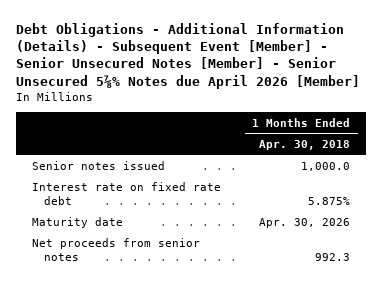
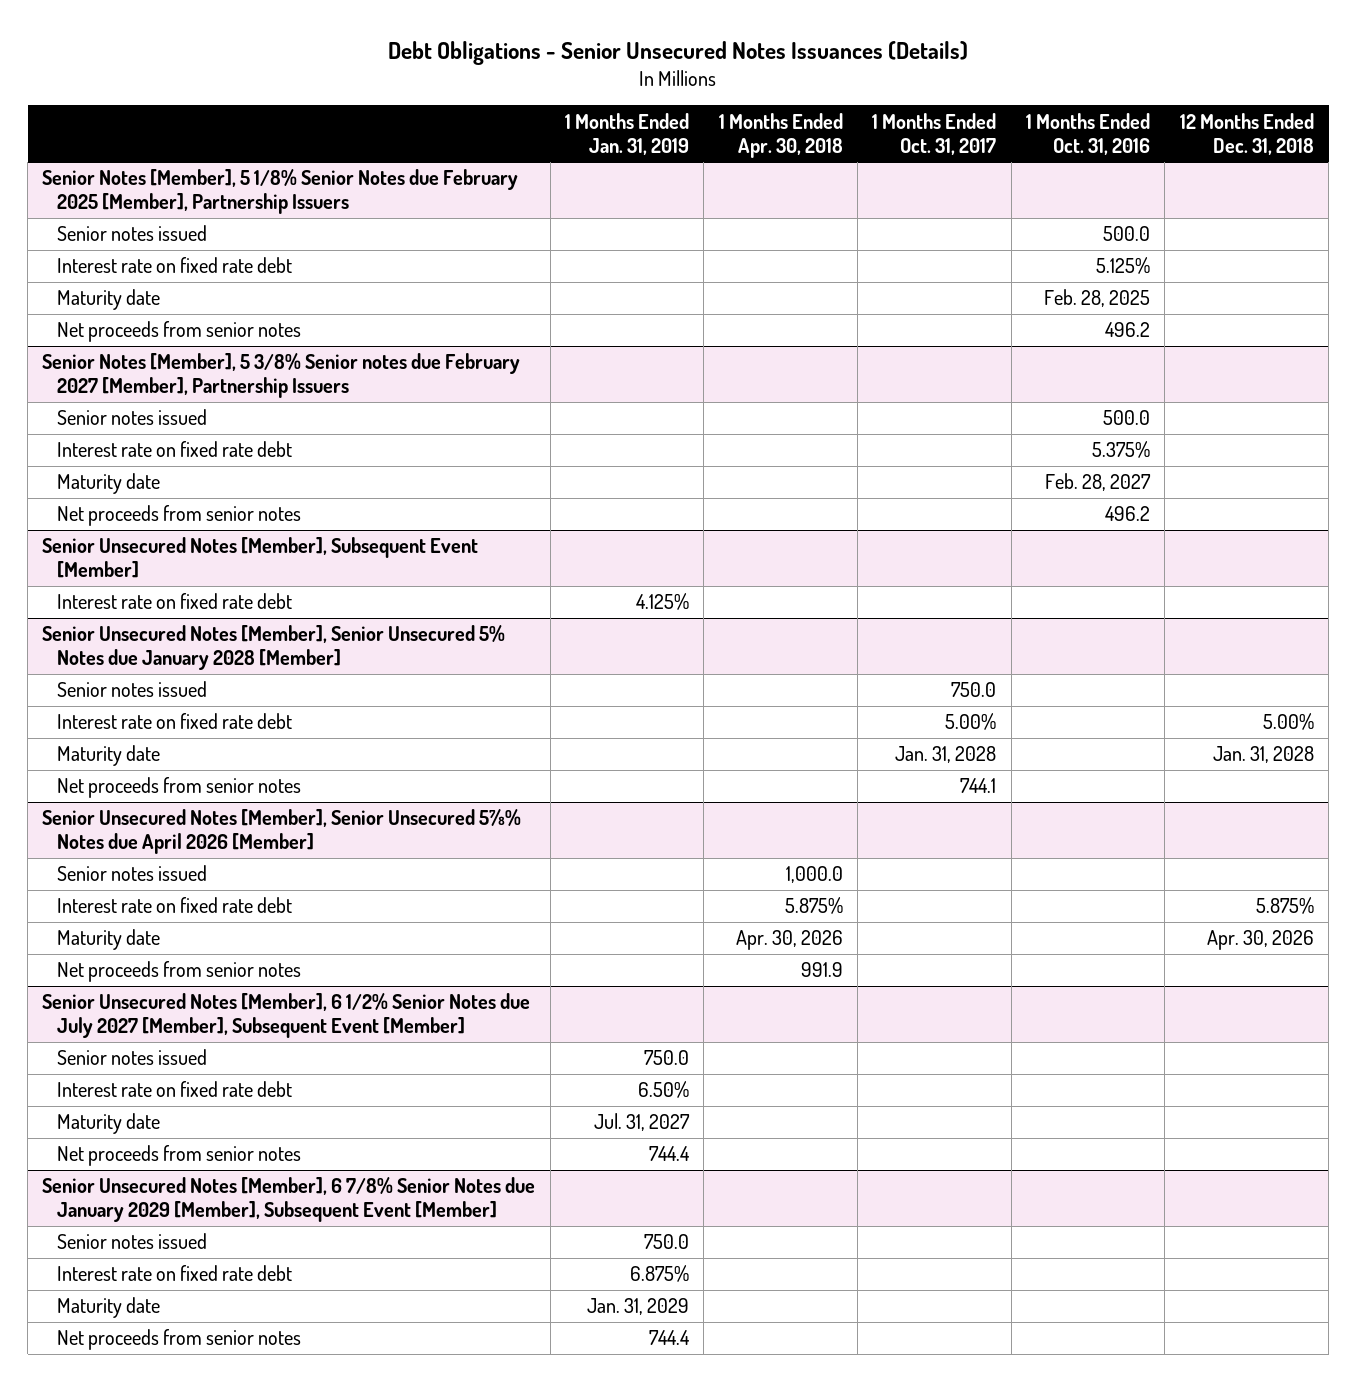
- Debt Obligations - Additional Information (Details) - Subsequent Event [Member] - Senior Unsecured Notes [Member] - Senior Unsecured 5⅞% Notes due April 2026 [Member]
+ Debt Obligations - Senior Unsecured Notes Issuances (Details)
- | 1 Months Ended Apr. 30, 2018
+ | 1 Months Ended Jan. 31, 2019 | 1 Months Ended Apr. 30, 2018 | 1 Months Ended Oct. 31, 2017 | 1 Months Ended Oct. 31, 2016 | 12 Months Ended Dec. 31, 2018
+ Senior Notes [Member], 5 1/8% Senior Notes due February 2025 [Member], Partnership Issuers
+ Senior notes issued | | | | 500.0 |
+ Interest rate on fixed rate debt | | | | 5.125% |
+ Maturity date | | | | Feb. 28, 2025 |
+ Net proceeds from senior notes | | | | 496.2 |
+ Senior Notes [Member], 5 3/8% Senior notes due February 2027 [Member], Partnership Issuers
+ Senior notes issued | | | | 500.0 |
+ Interest rate on fixed rate debt | | | | 5.375% |
+ Maturity date | | | | Feb. 28, 2027 |
+ Net proceeds from senior notes | | | | 496.2 |
+ Senior Unsecured Notes [Member], Subsequent Event [Member]
+ Interest rate on fixed rate debt | 4.125% | | | |
+ Senior Unsecured Notes [Member], Senior Unsecured 5% Notes due January 2028 [Member]
+ Senior notes issued | | | 750.0 | |
+ Interest rate on fixed rate debt | | | 5.00% | | 5.00%
+ Maturity date | | | Jan. 31, 2028 | | Jan. 31, 2028
+ Net proceeds from senior notes | | | 744.1 | |
+ Senior Unsecured Notes [Member], Senior Unsecured 5⅞% Notes due April 2026 [Member]
- Net proceeds from senior notes | 992.3
+ Net proceeds from senior notes | | 991.9 | | |
+ Senior Unsecured Notes [Member], 6 1/2% Senior Notes due July 2027 [Member], Subsequent Event [Member]
+ Senior notes issued | 750.0 | | | |
+ Interest rate on fixed rate debt | 6.50% | | | |
+ Maturity date | Jul. 31, 2027 | | | |
+ Net proceeds from senior notes | 744.4 | | | |
+ Senior Unsecured Notes [Member], 6 7/8% Senior Notes due January 2029 [Member], Subsequent Event [Member]
+ Senior notes issued | 750.0 | | | |
+ Interest rate on fixed rate debt | 6.875% | | | |
+ Maturity date | Jan. 31, 2029 | | | |
+ Net proceeds from senior notes | 744.4 | | | |

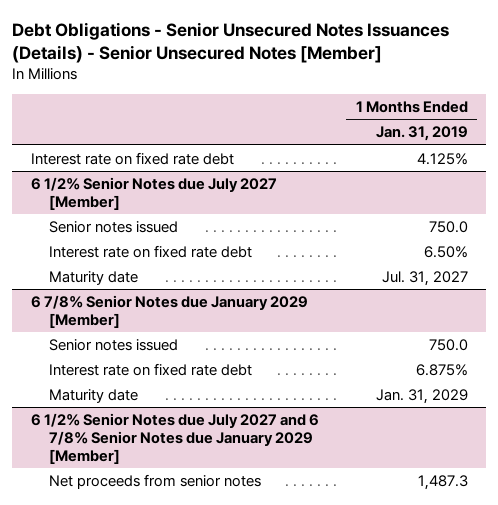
- Debt Obligations - Senior Unsecured Notes Issuances (Details)
+ Debt Obligations - Senior Unsecured Notes Issuances (Details) - Senior Unsecured Notes [Member]
- | 1 Months Ended Jan. 31, 2019 | 1 Months Ended Apr. 30, 2018 | 1 Months Ended Oct. 31, 2017 | 1 Months Ended Oct. 31, 2016 | 12 Months Ended Dec. 31, 2018
+ | 1 Months Ended Jan. 31, 2019
- Senior Notes [Member], 5 1/8% Senior Notes due February 2025 [Member], Partnership Issuers
- Senior notes issued | | | | 500.0 |
- Interest rate on fixed rate debt | | | | 5.125% |
- Maturity date | | | | Feb. 28, 2025 |
- Net proceeds from senior notes | | | | 496.2 |
- Senior Notes [Member], 5 3/8% Senior notes due February 2027 [Member], Partnership Issuers
- Senior notes issued | | | | 500.0 |
- Interest rate on fixed rate debt | | | | 5.375% |
- Maturity date | | | | Feb. 28, 2027 |
- Net proceeds from senior notes | | | | 496.2 |
- Senior Unsecured Notes [Member], Subsequent Event [Member]
- Senior Unsecured Notes [Member], Senior Unsecured 5% Notes due January 2028 [Member]
- Senior notes issued | | | 750.0 | |
- Interest rate on fixed rate debt | | | 5.00% | | 5.00%
- Maturity date | | | Jan. 31, 2028 | | Jan. 31, 2028
- Net proceeds from senior notes | | | 744.1 | |
- Senior Unsecured Notes [Member], Senior Unsecured 5⅞% Notes due April 2026 [Member]
- Senior notes issued | | 1,000.0 | | |
- Interest rate on fixed rate debt | | 5.875% | | | 5.875%
- Maturity date | | Apr. 30, 2026 | | | Apr. 30, 2026
- Net proceeds from senior notes | | 991.9 | | |
- Senior Unsecured Notes [Member], 6 1/2% Senior Notes due July 2027 [Member], Subsequent Event [Member]
+ 6 1/2% Senior Notes due July 2027 [Member]
- Net proceeds from senior notes | 744.4 | | | |
- Senior Unsecured Notes [Member], 6 7/8% Senior Notes due January 2029 [Member], Subsequent Event [Member]
+ 6 7/8% Senior Notes due January 2029 [Member]
- Net proceeds from senior notes | 744.4 | | | |
+ 6 1/2% Senior Notes due July 2027 and 6 7/8% Senior Notes due January 2029 [Member]
+ Net proceeds from senior notes | 1,487.3

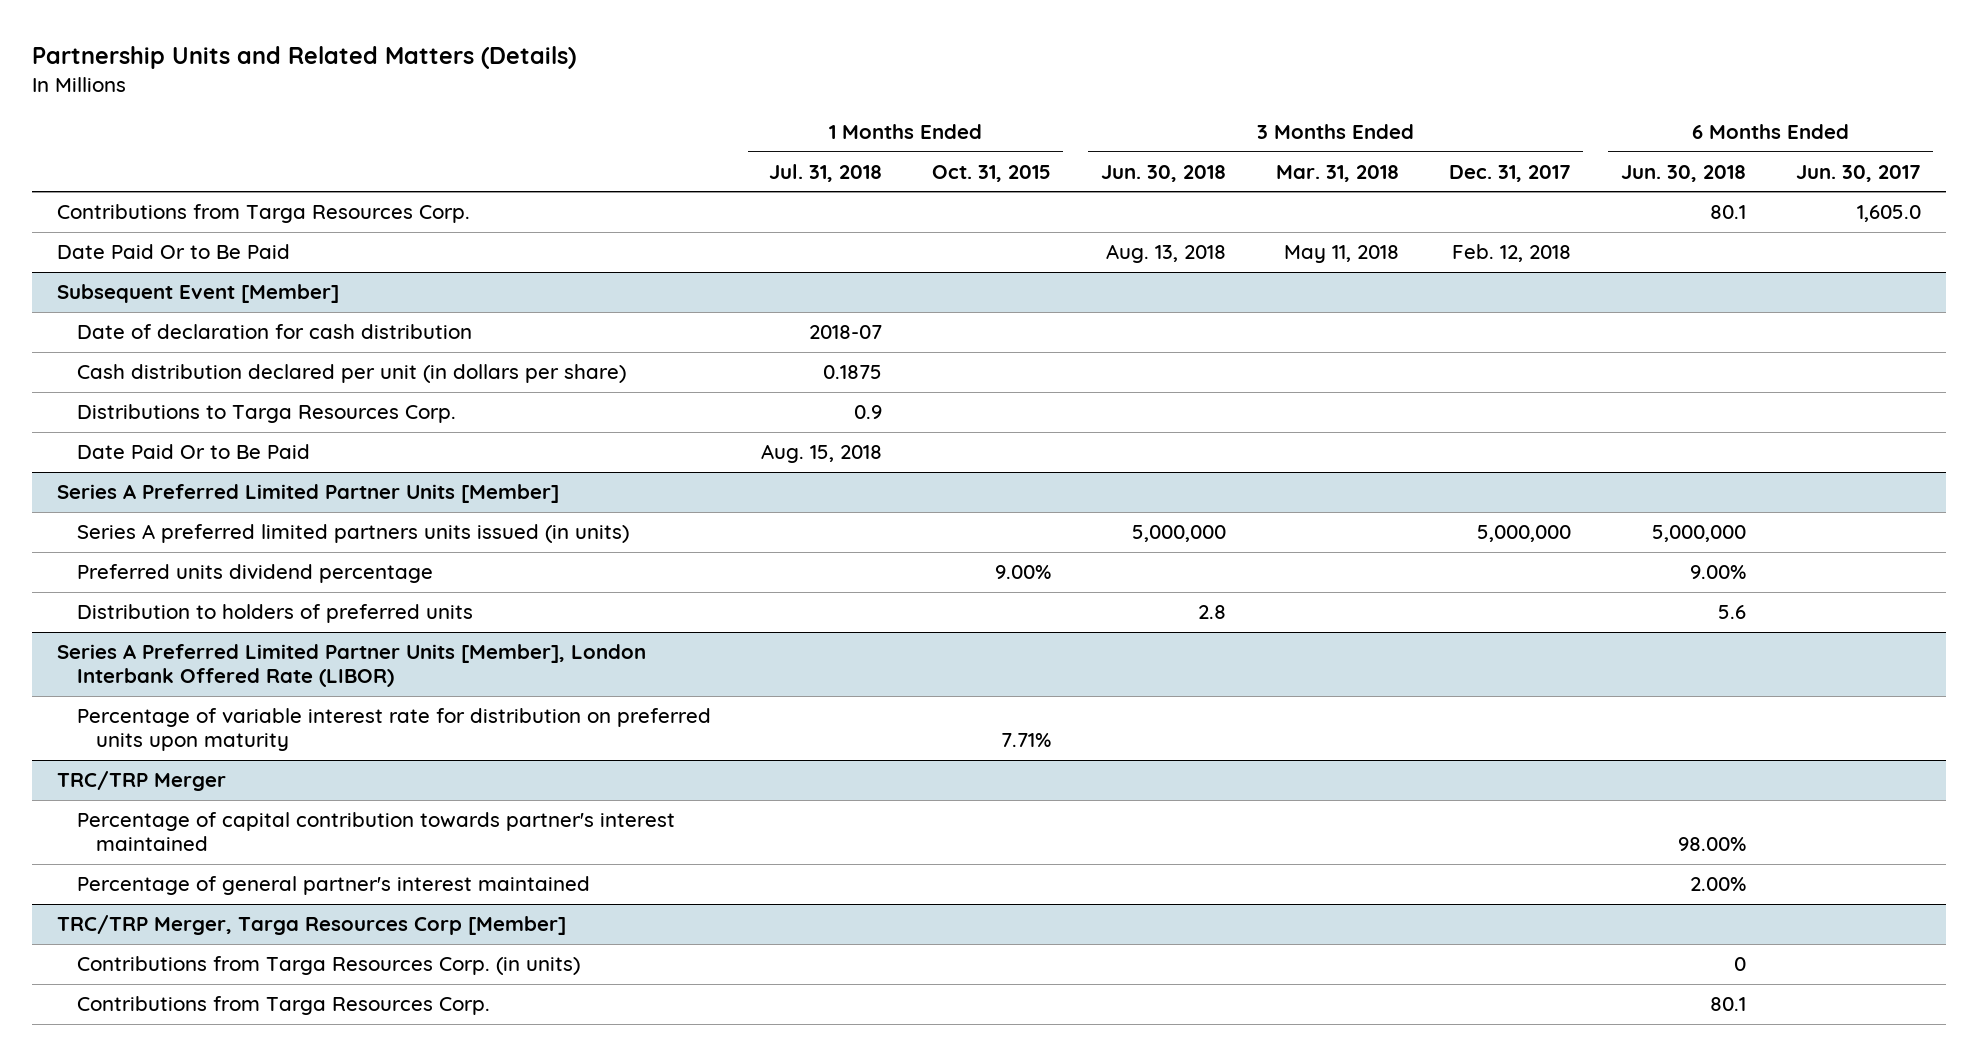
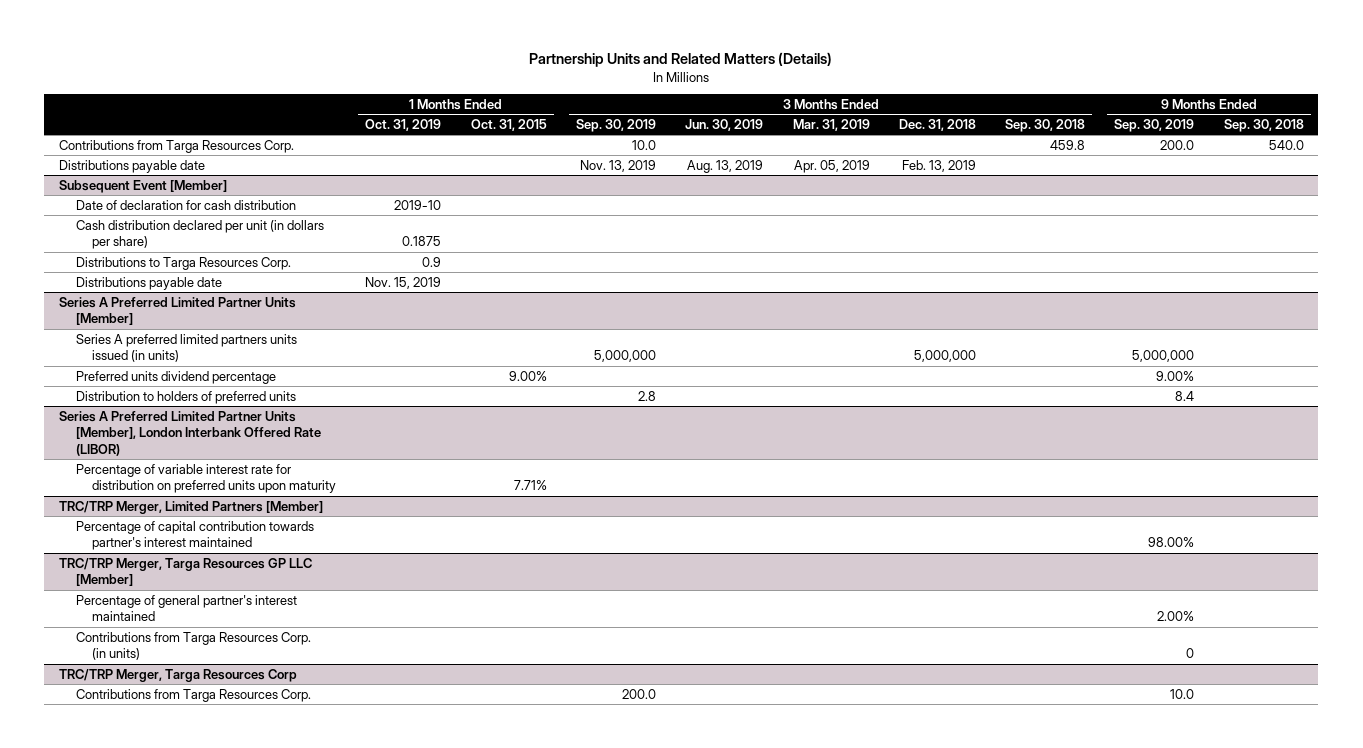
- | 1 Months Ended Jul. 31, 2018 | 1 Months Ended Oct. 31, 2015 | 3 Months Ended Jun. 30, 2018 | 3 Months Ended Mar. 31, 2018 | 3 Months Ended Dec. 31, 2017 | 6 Months Ended Jun. 30, 2018 | 6 Months Ended Jun. 30, 2017
+ | 1 Months Ended Oct. 31, 2019 | 1 Months Ended Oct. 31, 2015 | 3 Months Ended Sep. 30, 2019 | 3 Months Ended Jun. 30, 2019 | 3 Months Ended Mar. 31, 2019 | 3 Months Ended Dec. 31, 2018 | 3 Months Ended Sep. 30, 2018 | 9 Months Ended Sep. 30, 2019 | 9 Months Ended Sep. 30, 2018
- Date Paid Or to Be Paid | | | Aug. 13, 2018 | May 11, 2018 | Feb. 12, 2018 | |
+ Distributions payable date | | | Nov. 13, 2019 | Aug. 13, 2019 | Apr. 05, 2019 | Feb. 13, 2019 | | |
@ Subsequent Event [Member]
- Date Paid Or to Be Paid | Aug. 15, 2018 | | | | | |
+ Distributions payable date | Nov. 15, 2019 | | | | | | | |
- TRC/TRP Merger
+ TRC/TRP Merger, Limited Partners [Member]
- Percentage of general partner's interest maintained | | | | | | 2.00% |
- TRC/TRP Merger, Targa Resources Corp [Member]
- Contributions from Targa Resources Corp. (in units) | | | | | | 0 |
+ TRC/TRP Merger, Targa Resources GP LLC [Member]
+ Percentage of general partner's interest maintained | | | | | | | | 2.00% |
+ Contributions from Targa Resources Corp. (in units) | | | | | | | | 0 |
+ TRC/TRP Merger, Targa Resources Corp

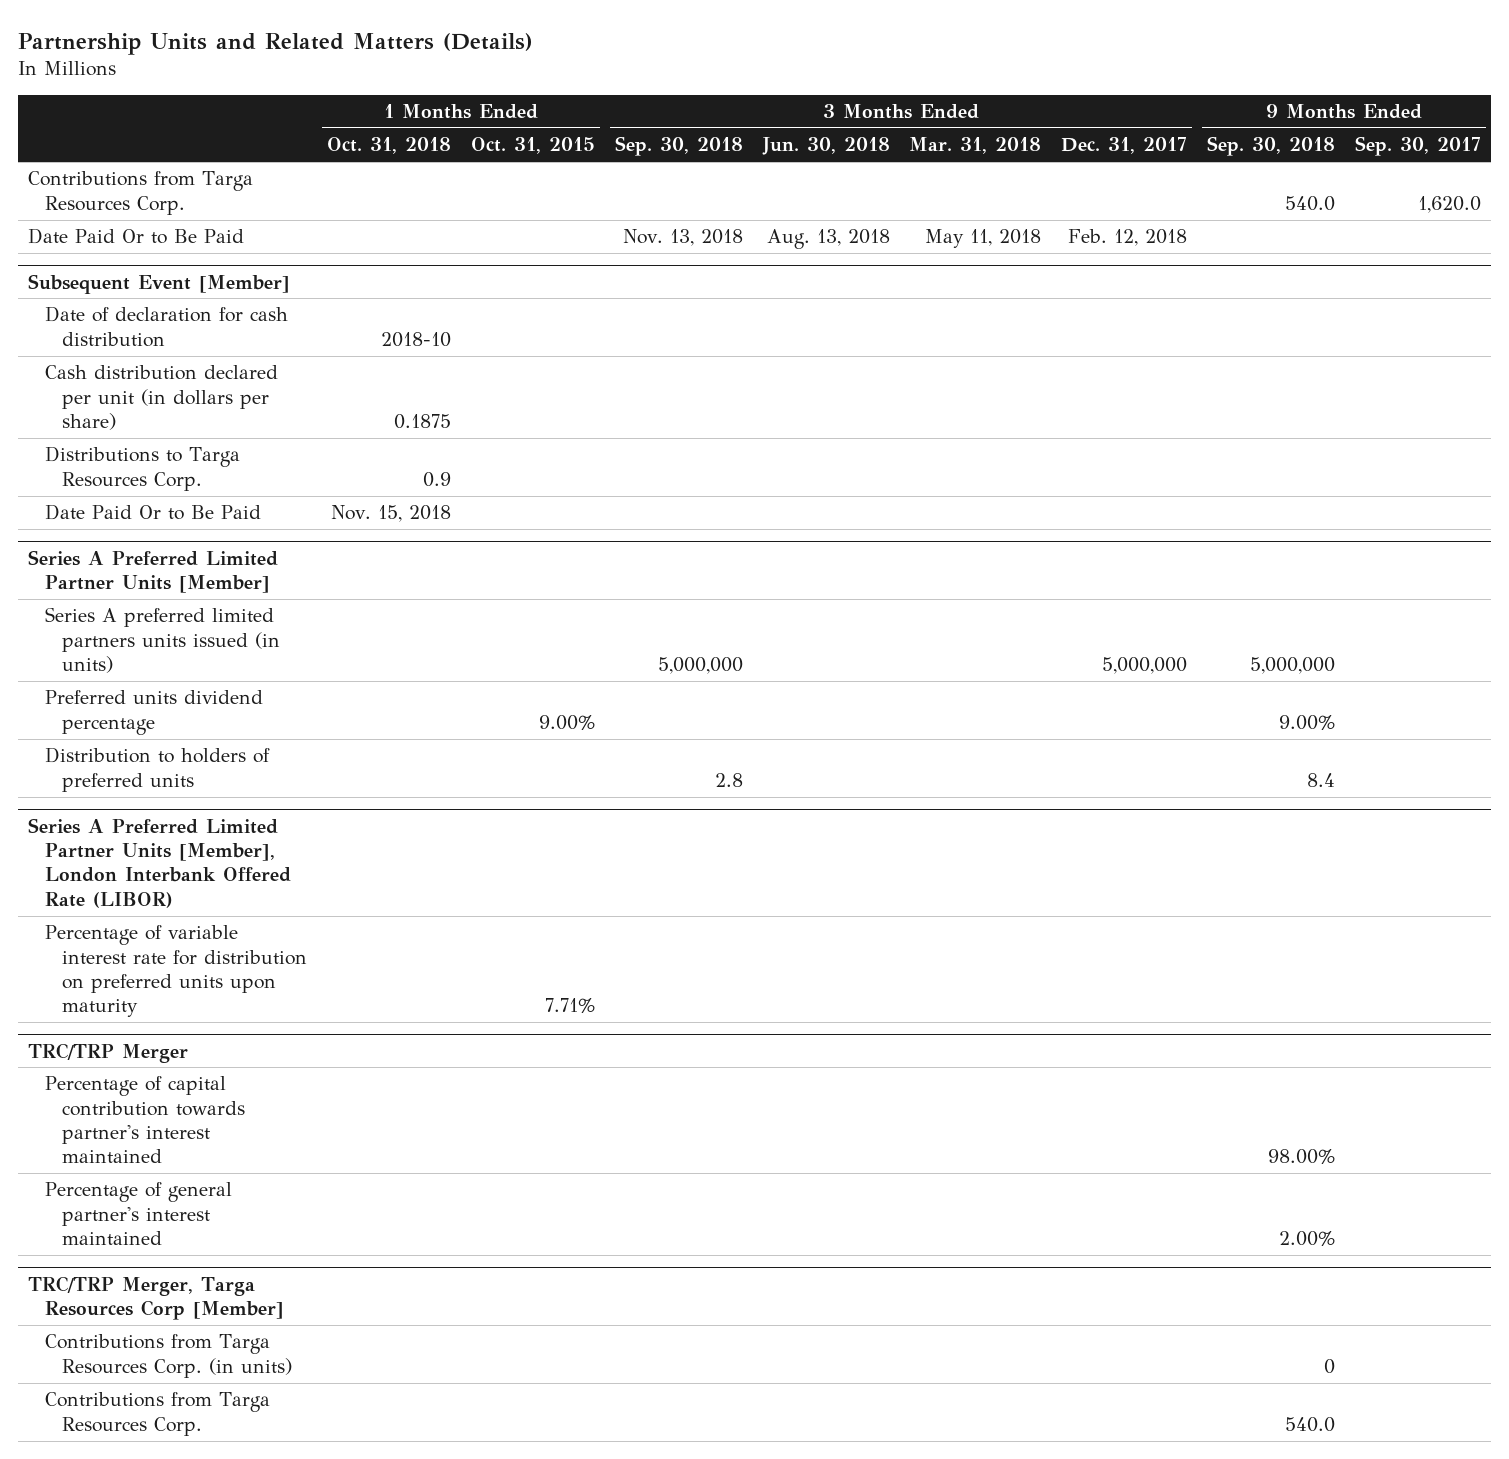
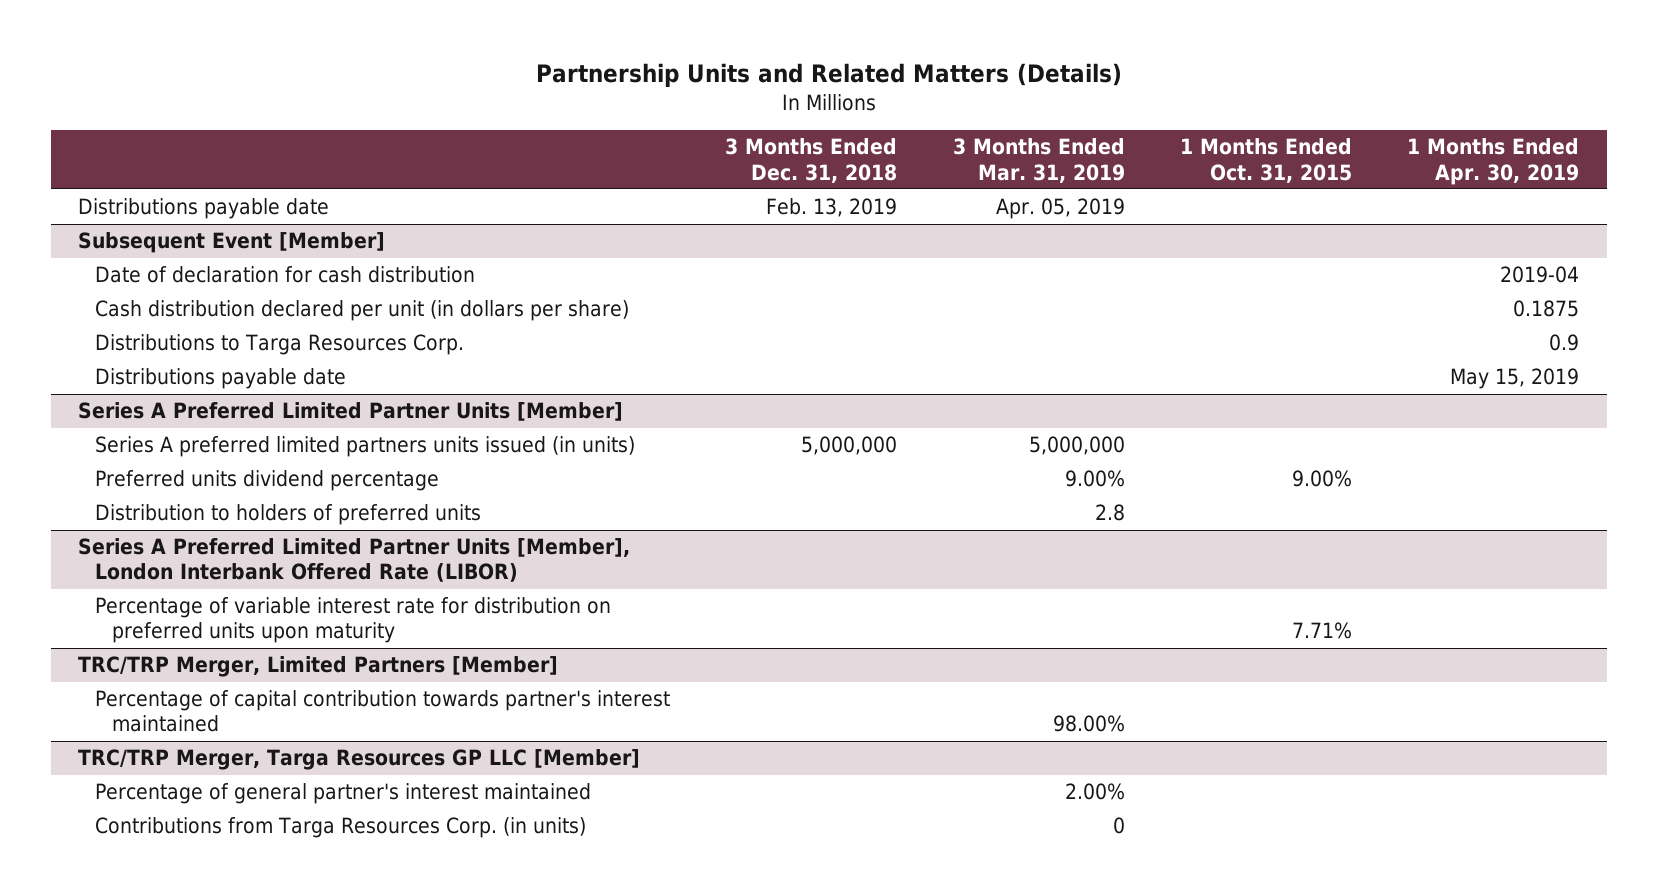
- | 1 Months Ended Oct. 31, 2018 | 1 Months Ended Oct. 31, 2015 | 3 Months Ended Sep. 30, 2018 | 3 Months Ended Jun. 30, 2018 | 3 Months Ended Mar. 31, 2018 | 3 Months Ended Dec. 31, 2017 | 9 Months Ended Sep. 30, 2018 | 9 Months Ended Sep. 30, 2017
+ | 3 Months Ended Dec. 31, 2018 | 3 Months Ended Mar. 31, 2019 | 1 Months Ended Oct. 31, 2015 | 1 Months Ended Apr. 30, 2019
- Contributions from Targa Resources Corp. | | | | | | | 540.0 | 1,620.0
- Date Paid Or to Be Paid | | | Nov. 13, 2018 | Aug. 13, 2018 | May 11, 2018 | Feb. 12, 2018 | |
+ Distributions payable date | Feb. 13, 2019 | Apr. 05, 2019 | |
@ Subsequent Event [Member]
- Date Paid Or to Be Paid | Nov. 15, 2018 | | | | | | |
+ Distributions payable date | | | | May 15, 2019
- TRC/TRP Merger
+ TRC/TRP Merger, Limited Partners [Member]
- Percentage of general partner's interest maintained | | | | | | | 2.00% |
- TRC/TRP Merger, Targa Resources Corp [Member]
+ TRC/TRP Merger, Targa Resources GP LLC [Member]
+ Percentage of general partner's interest maintained | | 2.00% | |
- Contributions from Targa Resources Corp. | | | | | | | 540.0 |

